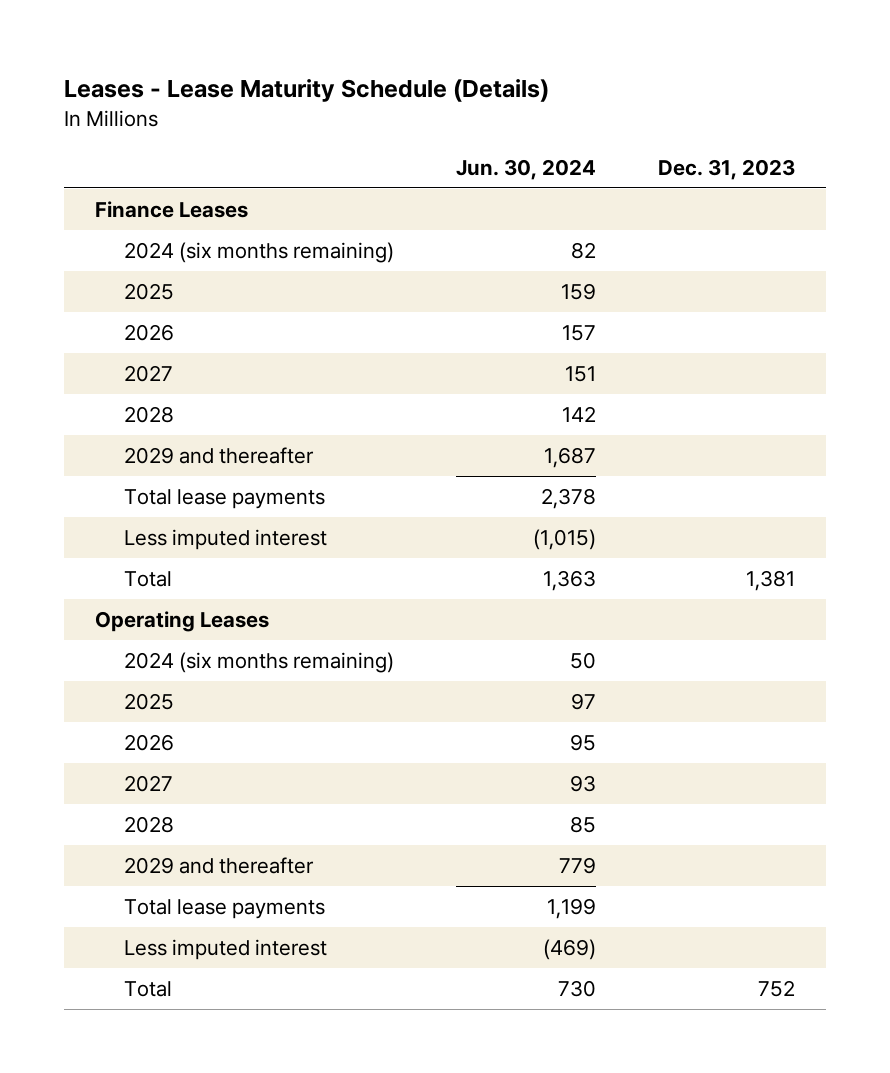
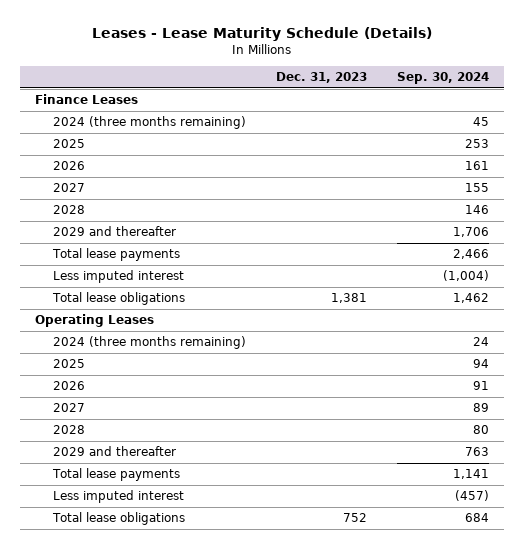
- | Jun. 30, 2024 | Dec. 31, 2023
+ | Dec. 31, 2023 | Sep. 30, 2024
- 2024 (six months remaining) | 82 |
+ 2024 (three months remaining) | | 45
- Total | 1,363 | 1,381
+ Total lease obligations | 1,381 | 1,462
- 2024 (six months remaining) | 50 |
+ 2024 (three months remaining) | | 24
- Total | 730 | 752
+ Total lease obligations | 752 | 684

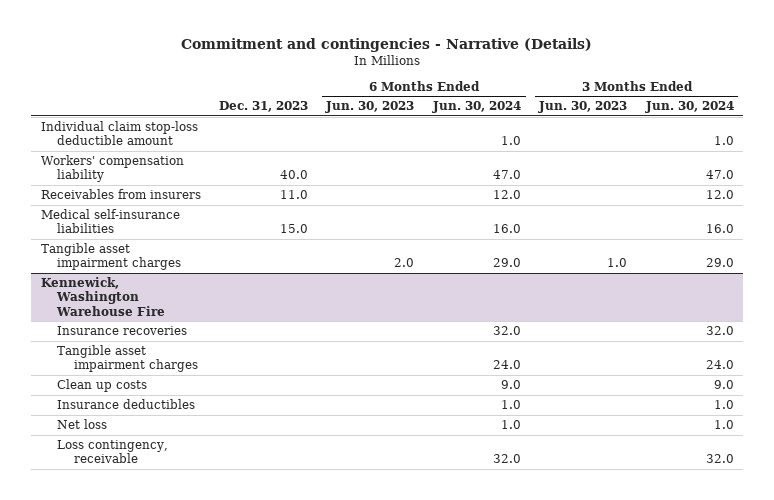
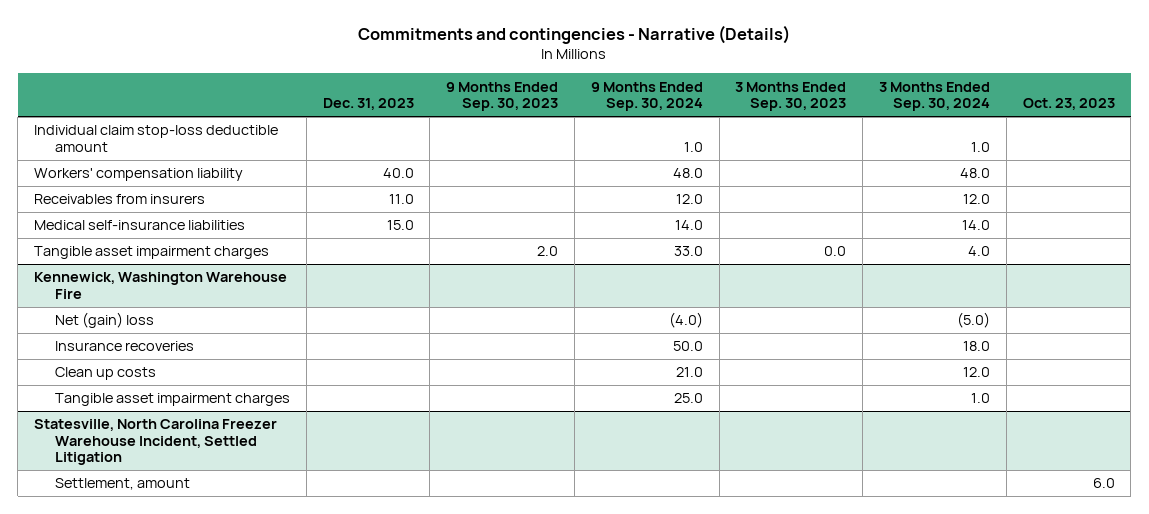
- Commitment and contingencies - Narrative (Details)
+ Commitments and contingencies - Narrative (Details)
- | Dec. 31, 2023 | 6 Months Ended Jun. 30, 2023 | 6 Months Ended Jun. 30, 2024 | 3 Months Ended Jun. 30, 2023 | 3 Months Ended Jun. 30, 2024
+ | Dec. 31, 2023 | 9 Months Ended Sep. 30, 2023 | 9 Months Ended Sep. 30, 2024 | 3 Months Ended Sep. 30, 2023 | 3 Months Ended Sep. 30, 2024 | Oct. 23, 2023
@ Kennewick, Washington Warehouse Fire
+ Net (gain) loss | | | (4.0) | | (5.0) |
- Insurance deductibles | | | 1.0 | | 1.0
- Net loss | | | 1.0 | | 1.0
- Loss contingency, receivable | | | 32.0 | | 32.0
moved down: Tangible asset impairment charges | | | 25.0 | | 1.0 |
+ Statesville, North Carolina Freezer Warehouse Incident, Settled Litigation
+ Settlement, amount | | | | | | 6.0

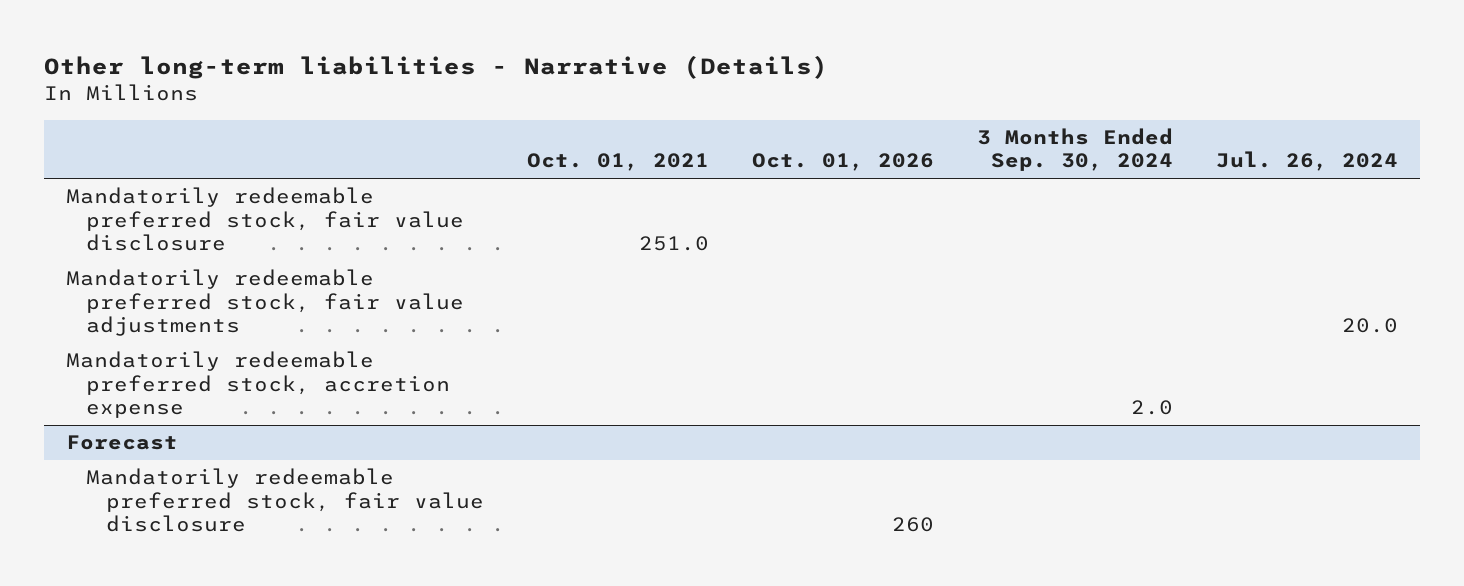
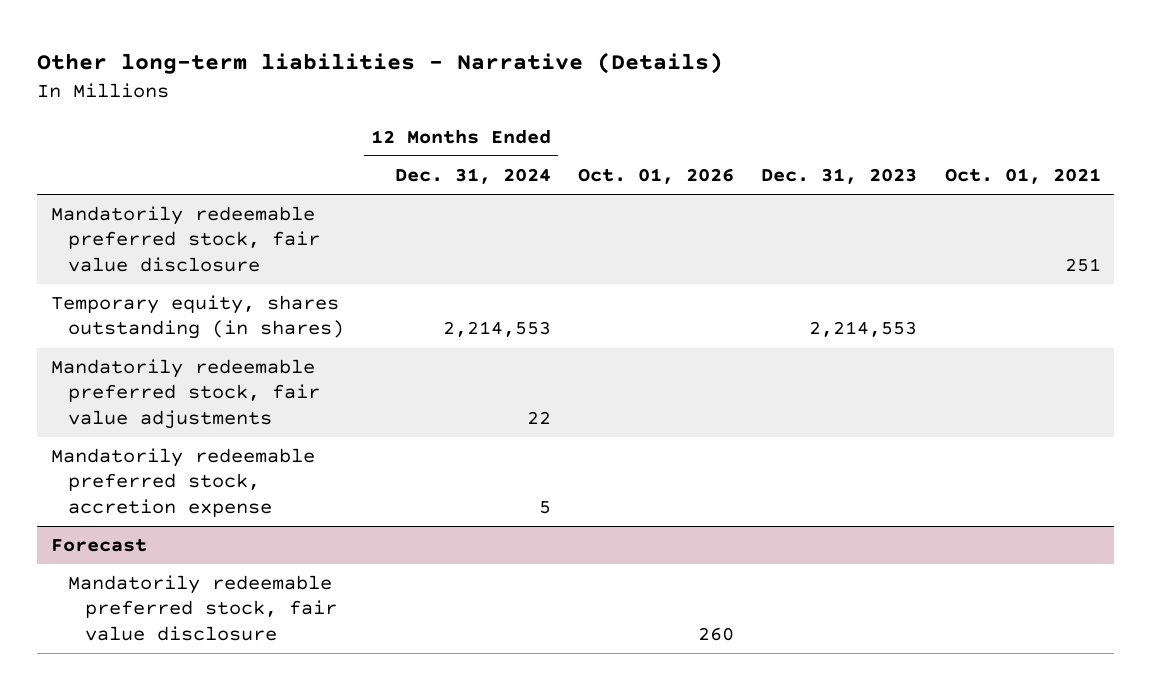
- | Oct. 01, 2021 | Oct. 01, 2026 | 3 Months Ended Sep. 30, 2024 | Jul. 26, 2024
+ | 12 Months Ended Dec. 31, 2024 | Oct. 01, 2026 | Dec. 31, 2023 | Oct. 01, 2021
- Mandatorily redeemable preferred stock, fair value disclosure | 251.0 | | |
+ Mandatorily redeemable preferred stock, fair value disclosure | | | | 251
+ Temporary equity, shares outstanding (in shares) | 2,214,553 | | 2,214,553 |

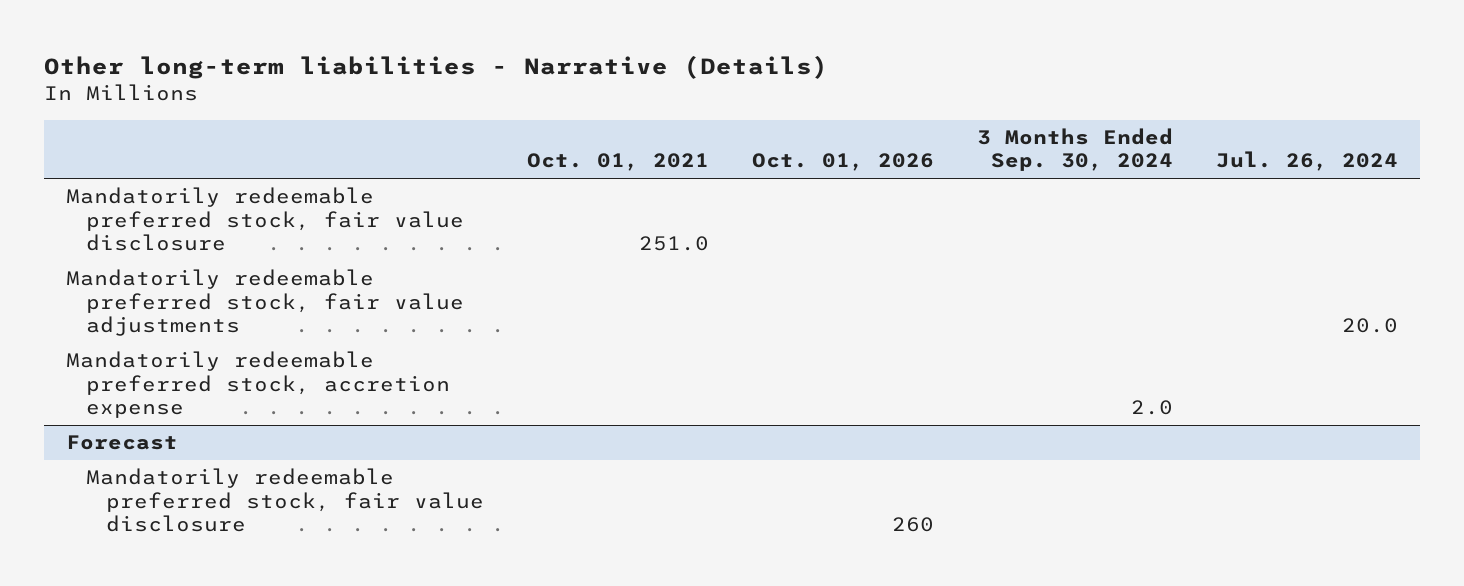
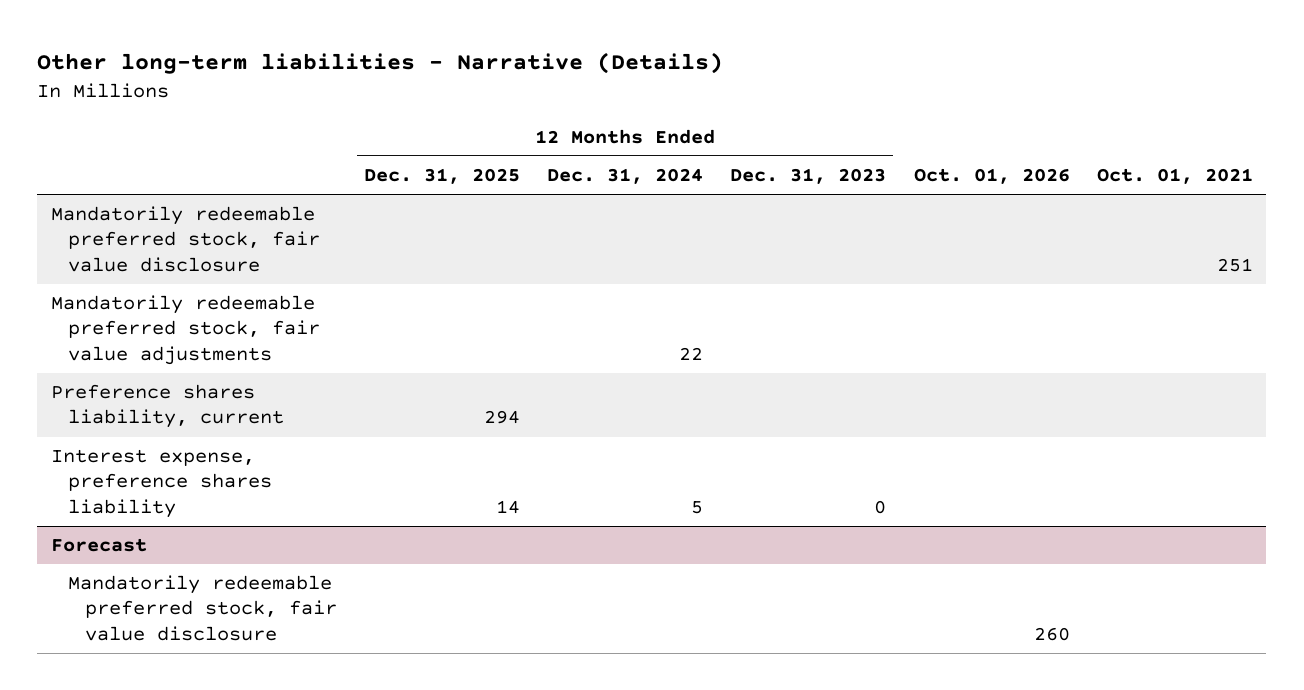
- | Oct. 01, 2021 | Oct. 01, 2026 | 3 Months Ended Sep. 30, 2024 | Jul. 26, 2024
+ | 12 Months Ended Dec. 31, 2025 | 12 Months Ended Dec. 31, 2024 | 12 Months Ended Dec. 31, 2023 | Oct. 01, 2026 | Oct. 01, 2021
- Mandatorily redeemable preferred stock, fair value disclosure | 251.0 | | |
+ Mandatorily redeemable preferred stock, fair value disclosure | | | | | 251
- Mandatorily redeemable preferred stock, accretion expense | | | 2.0 |
+ Preference shares liability, current | 294 | | | |
+ Interest expense, preference shares liability | 14 | 5 | 0 | |

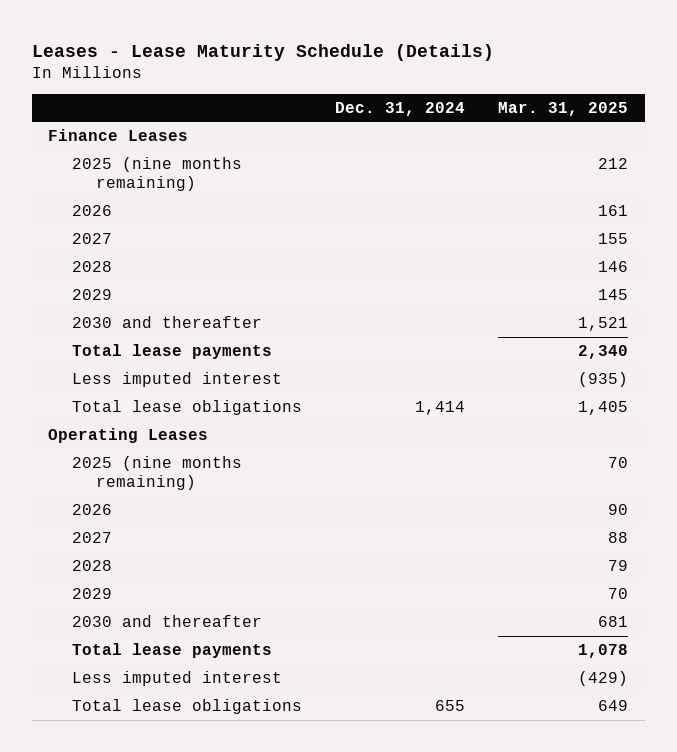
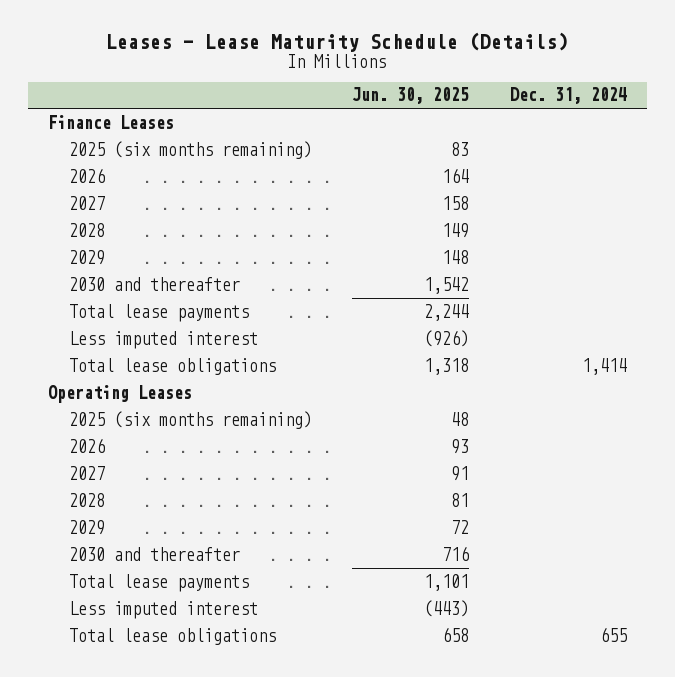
- | Dec. 31, 2024 | Mar. 31, 2025
+ | Jun. 30, 2025 | Dec. 31, 2024
- 2025 (nine months remaining) | | 212
+ 2025 (six months remaining) | 83 |
- 2025 (nine months remaining) | | 70
+ 2025 (six months remaining) | 48 |

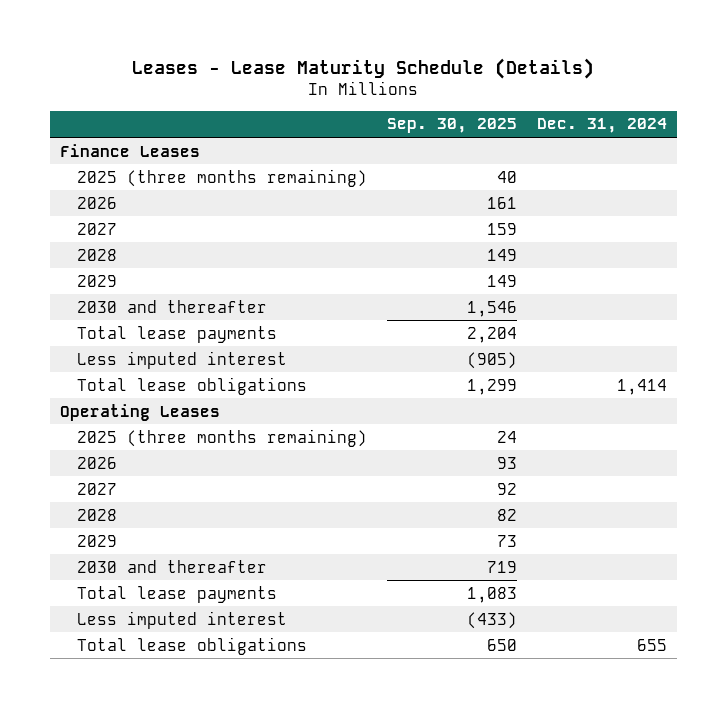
- | Jun. 30, 2025 | Dec. 31, 2024
+ | Sep. 30, 2025 | Dec. 31, 2024
- 2025 (six months remaining) | 83 |
+ 2025 (three months remaining) | 40 |
- 2025 (six months remaining) | 48 |
+ 2025 (three months remaining) | 24 |

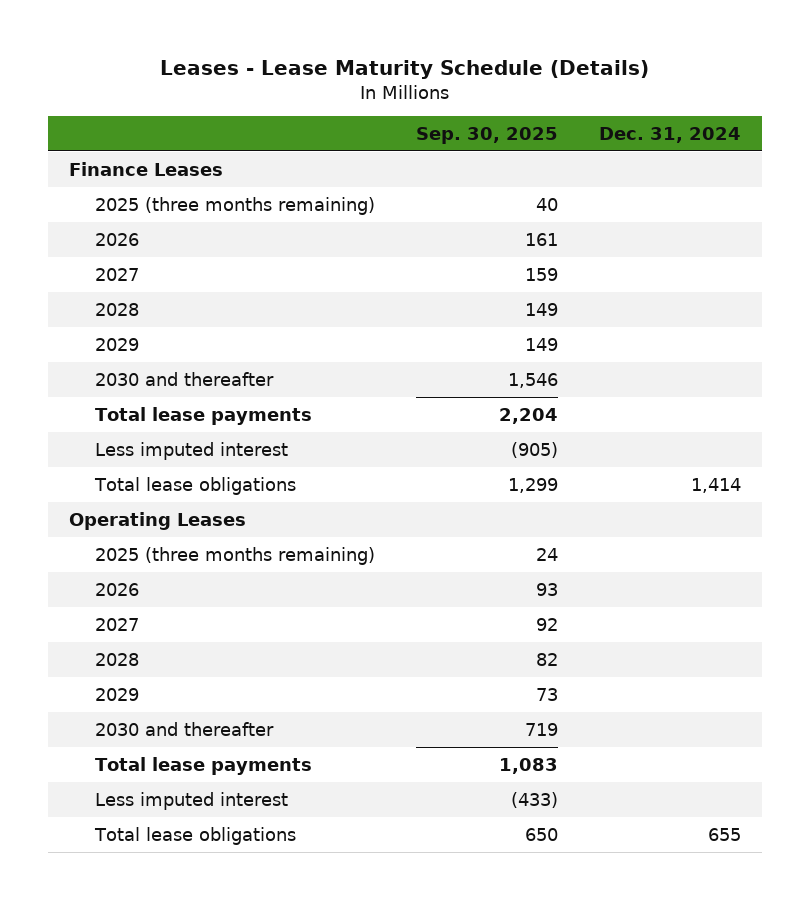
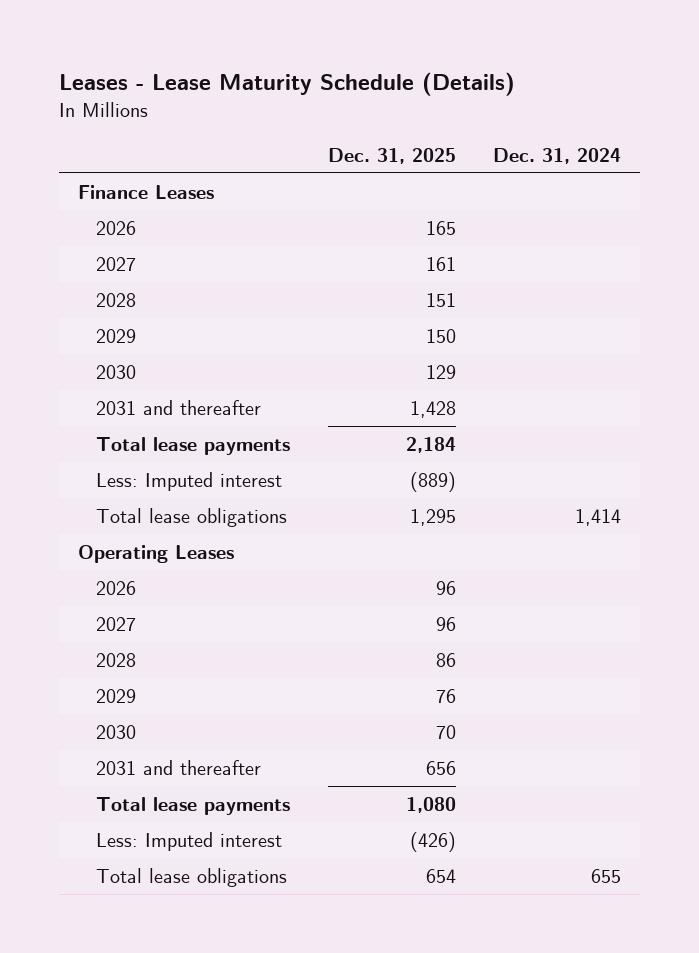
- | Sep. 30, 2025 | Dec. 31, 2024
+ | Dec. 31, 2025 | Dec. 31, 2024
- 2025 (three months remaining) | 40 |
- 2030 and thereafter | 1,546 |
+ 2030 | 129 |
+ 2031 and thereafter | 1,428 |
- Less imputed interest | (905) |
+ Less: Imputed interest | (889) |
- 2025 (three months remaining) | 24 |
- 2030 and thereafter | 719 |
+ 2030 | 70 |
+ 2031 and thereafter | 656 |
- Less imputed interest | (433) |
+ Less: Imputed interest | (426) |

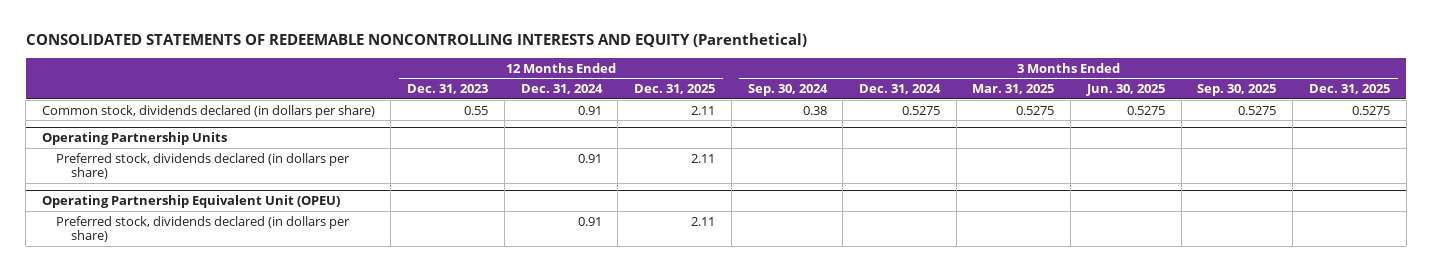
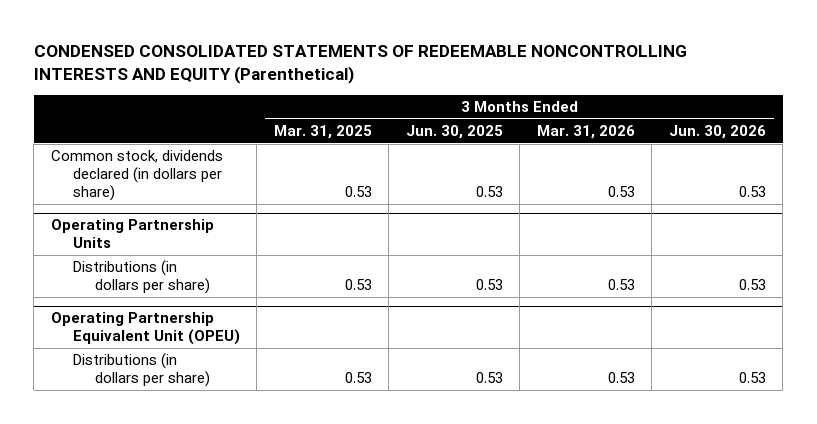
- CONSOLIDATED STATEMENTS OF REDEEMABLE NONCONTROLLING INTERESTS AND EQUITY (Parenthetical)
+ CONDENSED CONSOLIDATED STATEMENTS OF REDEEMABLE NONCONTROLLING INTERESTS AND EQUITY (Parenthetical)
- | 12 Months Ended Dec. 31, 2023 | 12 Months Ended Dec. 31, 2024 | 12 Months Ended Dec. 31, 2025 | 3 Months Ended Sep. 30, 2024 | 3 Months Ended Dec. 31, 2024 | 3 Months Ended Mar. 31, 2025 | 3 Months Ended Jun. 30, 2025 | 3 Months Ended Sep. 30, 2025 | 3 Months Ended Dec. 31, 2025
+ | 3 Months Ended Mar. 31, 2025 | 3 Months Ended Jun. 30, 2025 | 3 Months Ended Mar. 31, 2026 | 3 Months Ended Jun. 30, 2026
- Common stock, dividends declared (in dollars per share) | 0.55 | 0.91 | 2.11 | 0.38 | 0.5275 | 0.5275 | 0.5275 | 0.5275 | 0.5275
+ Common stock, dividends declared (in dollars per share) | 0.53 | 0.53 | 0.53 | 0.53
@ Operating Partnership Units
- Preferred stock, dividends declared (in dollars per share) | | 0.91 | 2.11 | | | | | |
+ Distributions (in dollars per share) | 0.53 | 0.53 | 0.53 | 0.53
@ Operating Partnership Equivalent Unit (OPEU)
- Preferred stock, dividends declared (in dollars per share) | | 0.91 | 2.11 | | | | | |
+ Distributions (in dollars per share) | 0.53 | 0.53 | 0.53 | 0.53

